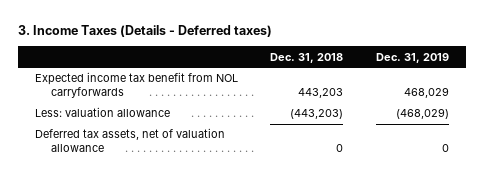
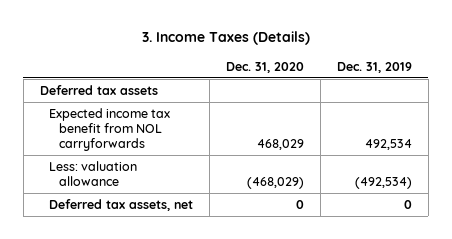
- 3. Income Taxes (Details - Deferred taxes)
+ 3. Income Taxes (Details)
- | Dec. 31, 2018 | Dec. 31, 2019
+ | Dec. 31, 2020 | Dec. 31, 2019
- Expected income tax benefit from NOL carryforwards | 443,203 | 468,029
- Less: valuation allowance | (443,203) | (468,029)
- Deferred tax assets, net of valuation allowance | 0 | 0
+ Deferred tax assets
+ Expected income tax benefit from NOL carryforwards | 468,029 | 492,534
+ Less: valuation allowance | (468,029) | (492,534)
+ Deferred tax assets, net | 0 | 0

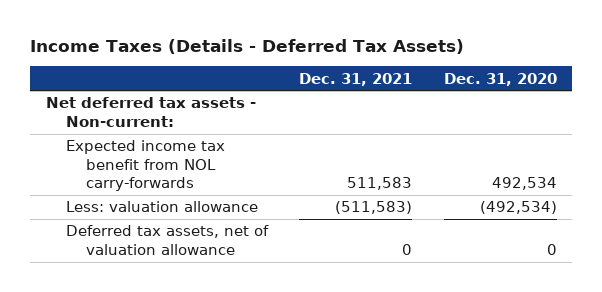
- 3. Income Taxes (Details)
+ Income Taxes (Details - Deferred Tax Assets)
- | Dec. 31, 2020 | Dec. 31, 2019
+ | Dec. 31, 2021 | Dec. 31, 2020
- Deferred tax assets
- Expected income tax benefit from NOL carryforwards | 468,029 | 492,534
- Less: valuation allowance | (468,029) | (492,534)
- Deferred tax assets, net | 0 | 0
+ Net deferred tax assets - Non-current:
+ Expected income tax benefit from NOL carry-forwards | 511,583 | 492,534
+ Less: valuation allowance | (511,583) | (492,534)
+ Deferred tax assets, net of valuation allowance | 0 | 0

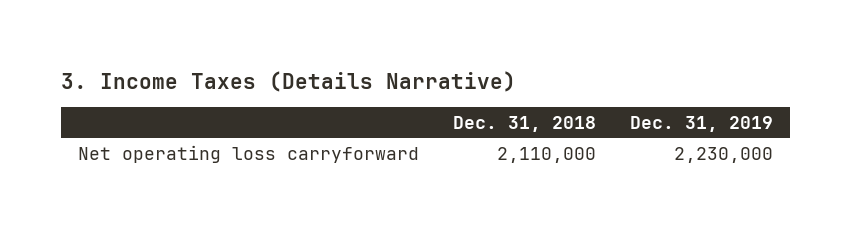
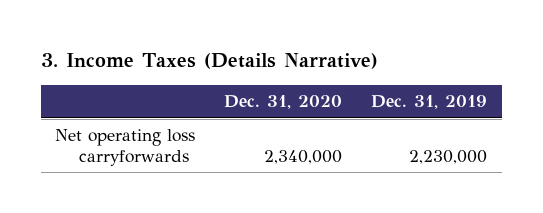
- | Dec. 31, 2018 | Dec. 31, 2019
+ | Dec. 31, 2020 | Dec. 31, 2019
- Net operating loss carryforward | 2,110,000 | 2,230,000
+ Net operating loss carryforwards | 2,340,000 | 2,230,000

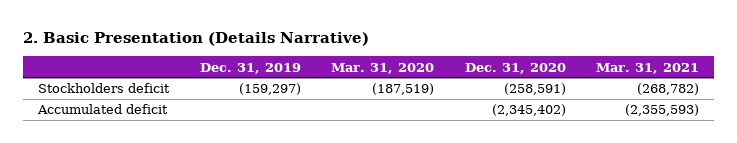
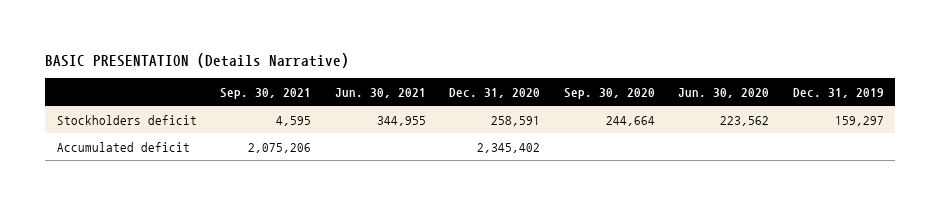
- 2. Basic Presentation (Details Narrative)
+ BASIC PRESENTATION (Details Narrative)
- | Dec. 31, 2019 | Mar. 31, 2020 | Dec. 31, 2020 | Mar. 31, 2021
+ | Sep. 30, 2021 | Jun. 30, 2021 | Dec. 31, 2020 | Sep. 30, 2020 | Jun. 30, 2020 | Dec. 31, 2019
- Stockholders deficit | (159,297) | (187,519) | (258,591) | (268,782)
- Accumulated deficit | | | (2,345,402) | (2,355,593)
+ Stockholders deficit | 4,595 | 344,955 | 258,591 | 244,664 | 223,562 | 159,297
+ Accumulated deficit | 2,075,206 | | 2,345,402 | | |

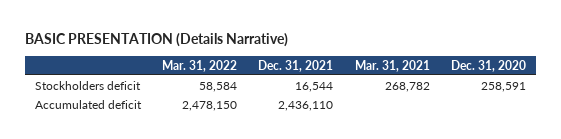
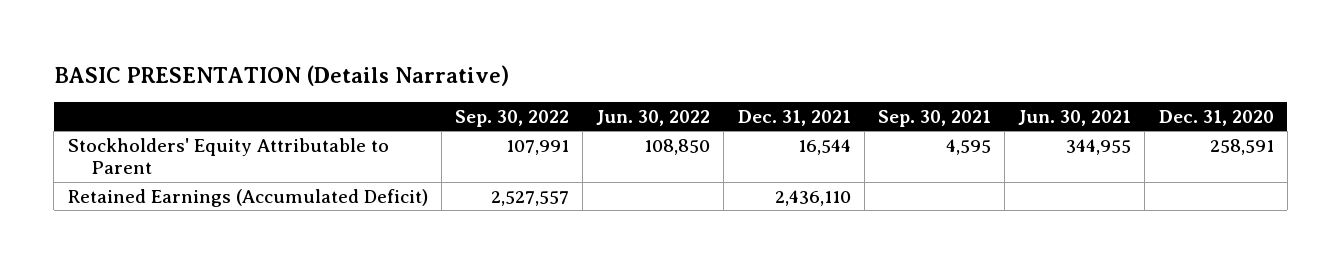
- | Mar. 31, 2022 | Dec. 31, 2021 | Mar. 31, 2021 | Dec. 31, 2020
+ | Sep. 30, 2022 | Jun. 30, 2022 | Dec. 31, 2021 | Sep. 30, 2021 | Jun. 30, 2021 | Dec. 31, 2020
- Stockholders deficit | 58,584 | 16,544 | 268,782 | 258,591
- Accumulated deficit | 2,478,150 | 2,436,110 | |
+ Stockholders' Equity Attributable to Parent | 107,991 | 108,850 | 16,544 | 4,595 | 344,955 | 258,591
+ Retained Earnings (Accumulated Deficit) | 2,527,557 | | 2,436,110 | | |

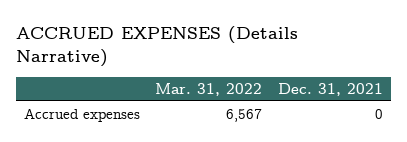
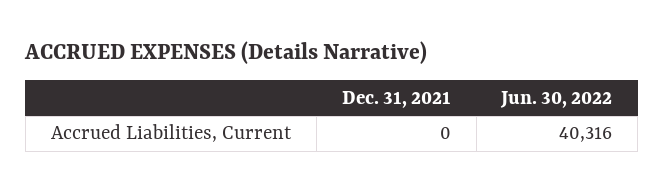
- | Mar. 31, 2022 | Dec. 31, 2021
+ | Dec. 31, 2021 | Jun. 30, 2022
- Accrued expenses | 6,567 | 0
+ Accrued Liabilities, Current | 0 | 40,316

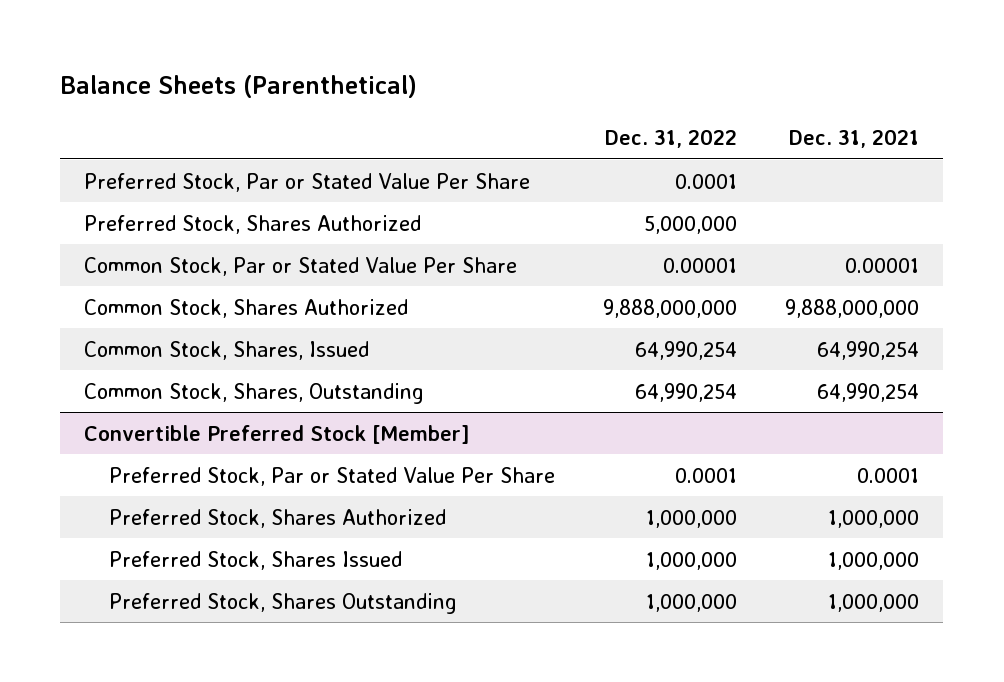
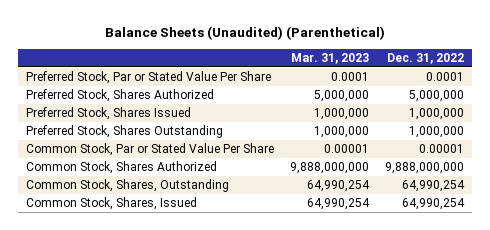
- Balance Sheets (Parenthetical)
+ Balance Sheets (Unaudited) (Parenthetical)
- | Dec. 31, 2022 | Dec. 31, 2021
+ | Mar. 31, 2023 | Dec. 31, 2022
+ Preferred Stock, Shares Issued | 1,000,000 | 1,000,000
+ Preferred Stock, Shares Outstanding | 1,000,000 | 1,000,000
- Convertible Preferred Stock [Member]
- Preferred Stock, Par or Stated Value Per Share | 0.0001 | 0.0001
- Preferred Stock, Shares Authorized | 1,000,000 | 1,000,000
- Preferred Stock, Shares Issued | 1,000,000 | 1,000,000
- Preferred Stock, Shares Outstanding | 1,000,000 | 1,000,000
moved down: Common Stock, Shares, Issued | 64,990,254 | 64,990,254

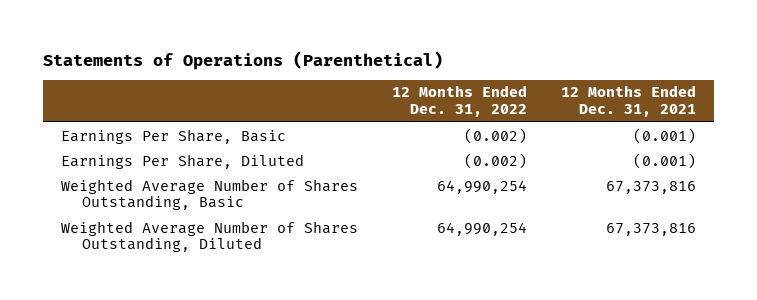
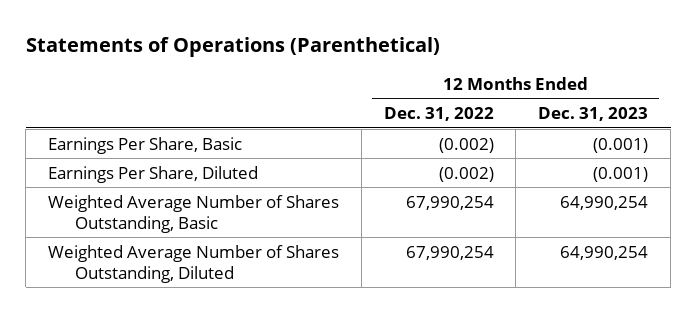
- | 12 Months Ended Dec. 31, 2022 | 12 Months Ended Dec. 31, 2021
+ | 12 Months Ended Dec. 31, 2022 | 12 Months Ended Dec. 31, 2023
- Weighted Average Number of Shares Outstanding, Basic | 64,990,254 | 67,373,816
- Weighted Average Number of Shares Outstanding, Diluted | 64,990,254 | 67,373,816
+ Weighted Average Number of Shares Outstanding, Basic | 67,990,254 | 64,990,254
+ Weighted Average Number of Shares Outstanding, Diluted | 67,990,254 | 64,990,254

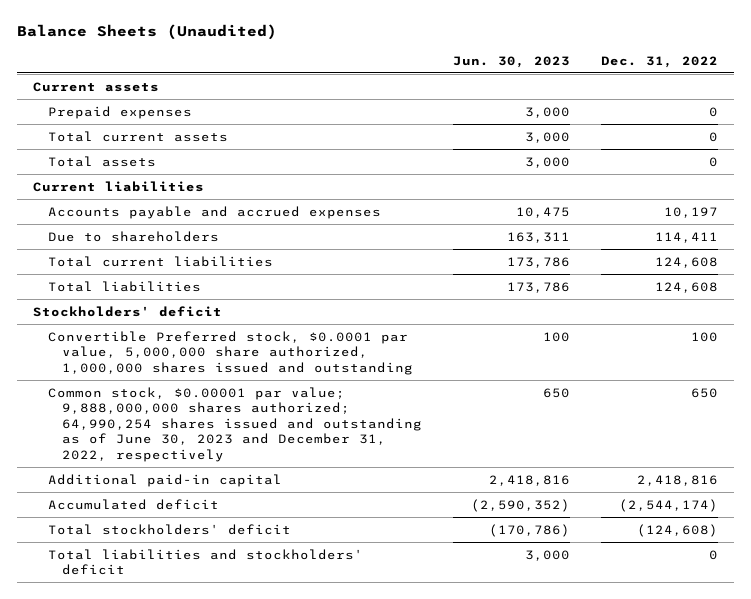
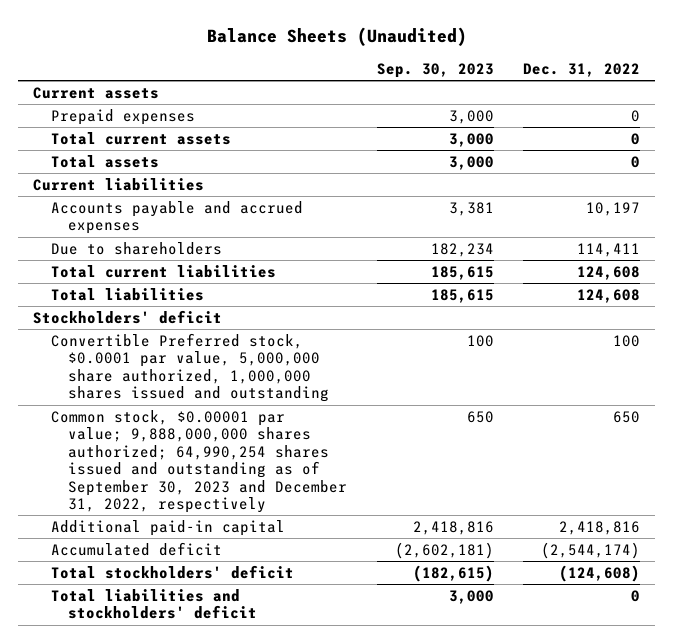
- | Jun. 30, 2023 | Dec. 31, 2022
+ | Sep. 30, 2023 | Dec. 31, 2022
- Common stock, $0.00001 par value; 9,888,000,000 shares authorized; 64,990,254 shares issued and outstanding as of June 30, 2023 and December 31, 2022, respectively | 650 | 650
+ Common stock, $0.00001 par value; 9,888,000,000 shares authorized; 64,990,254 shares issued and outstanding as of September 30, 2023 and December 31, 2022, respectively | 650 | 650

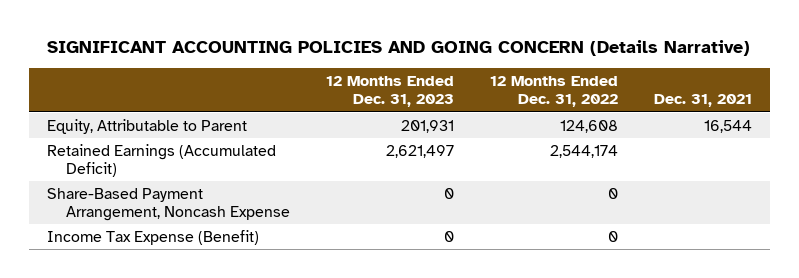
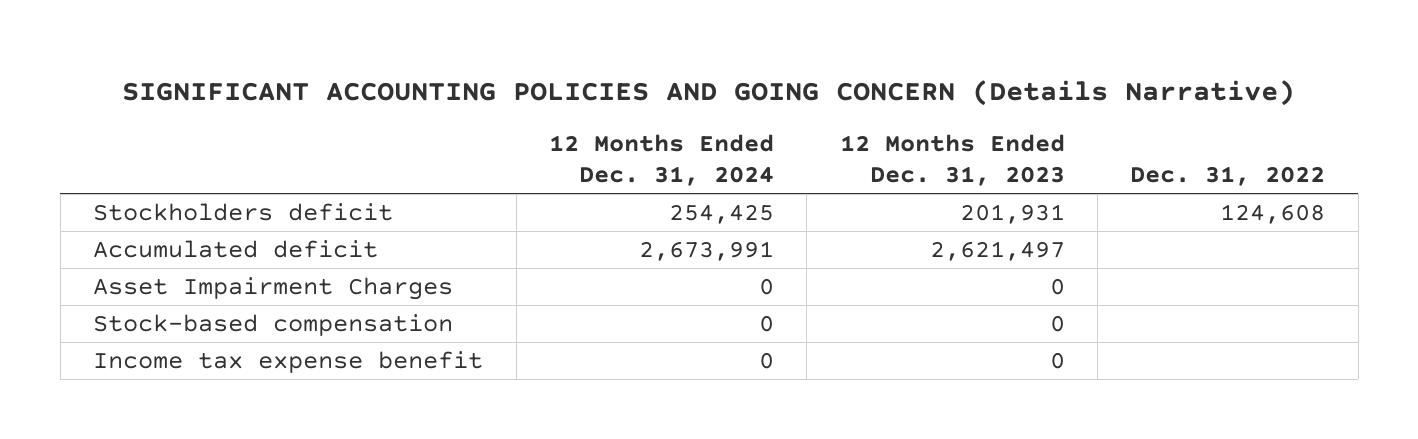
- | 12 Months Ended Dec. 31, 2023 | 12 Months Ended Dec. 31, 2022 | Dec. 31, 2021
+ | 12 Months Ended Dec. 31, 2024 | 12 Months Ended Dec. 31, 2023 | Dec. 31, 2022
- Equity, Attributable to Parent | 201,931 | 124,608 | 16,544
- Retained Earnings (Accumulated Deficit) | 2,621,497 | 2,544,174 |
- Share-Based Payment Arrangement, Noncash Expense | 0 | 0 |
- Income Tax Expense (Benefit) | 0 | 0 |
+ Stockholders deficit | 254,425 | 201,931 | 124,608
+ Accumulated deficit | 2,673,991 | 2,621,497 |
+ Asset Impairment Charges | 0 | 0 |
+ Stock-based compensation | 0 | 0 |
+ Income tax expense benefit | 0 | 0 |

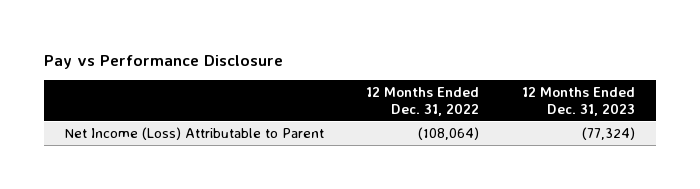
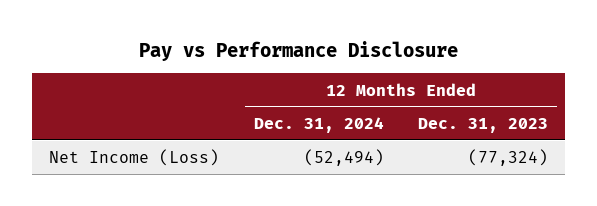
- | 12 Months Ended Dec. 31, 2022 | 12 Months Ended Dec. 31, 2023
+ | 12 Months Ended Dec. 31, 2024 | 12 Months Ended Dec. 31, 2023
- Net Income (Loss) Attributable to Parent | (108,064) | (77,324)
+ Net Income (Loss) | (52,494) | (77,324)

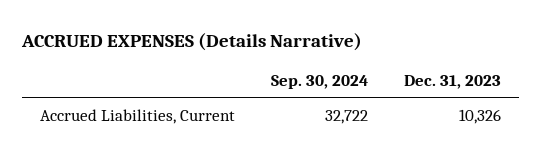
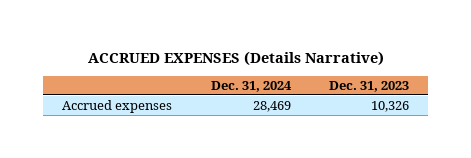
- | Sep. 30, 2024 | Dec. 31, 2023
+ | Dec. 31, 2024 | Dec. 31, 2023
- Accrued Liabilities, Current | 32,722 | 10,326
+ Accrued expenses | 28,469 | 10,326

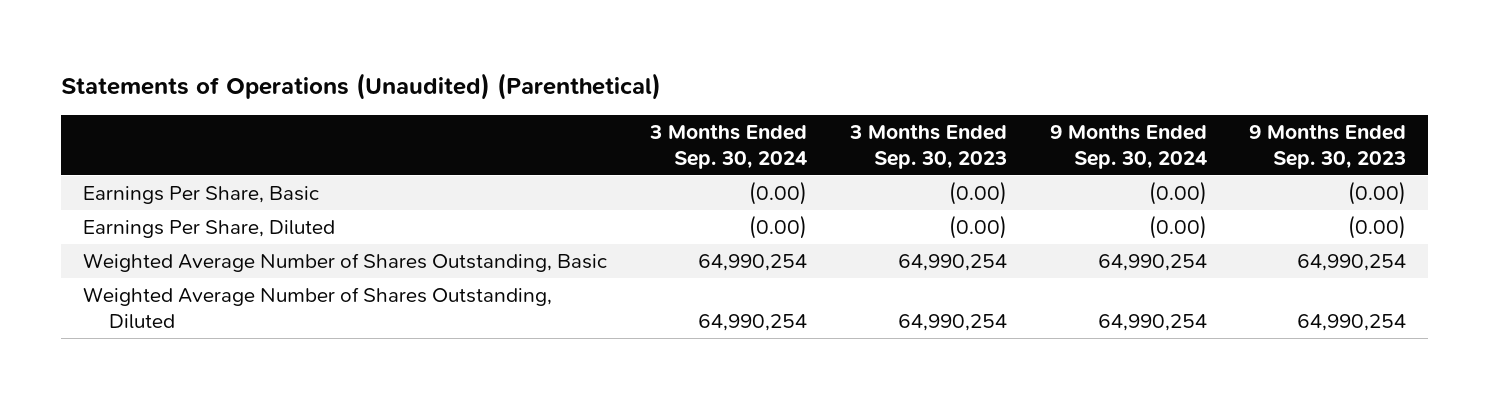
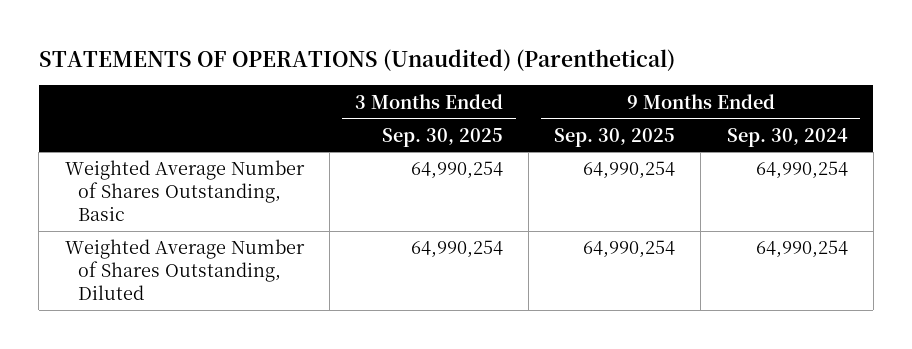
- Statements of Operations (Unaudited) (Parenthetical)
+ STATEMENTS OF OPERATIONS (Unaudited) (Parenthetical)
- | 3 Months Ended Sep. 30, 2024 | 3 Months Ended Sep. 30, 2023 | 9 Months Ended Sep. 30, 2024 | 9 Months Ended Sep. 30, 2023
+ | 3 Months Ended Sep. 30, 2025 | 9 Months Ended Sep. 30, 2025 | 9 Months Ended Sep. 30, 2024
- Earnings Per Share, Basic | (0.00) | (0.00) | (0.00) | (0.00)
- Earnings Per Share, Diluted | (0.00) | (0.00) | (0.00) | (0.00)

